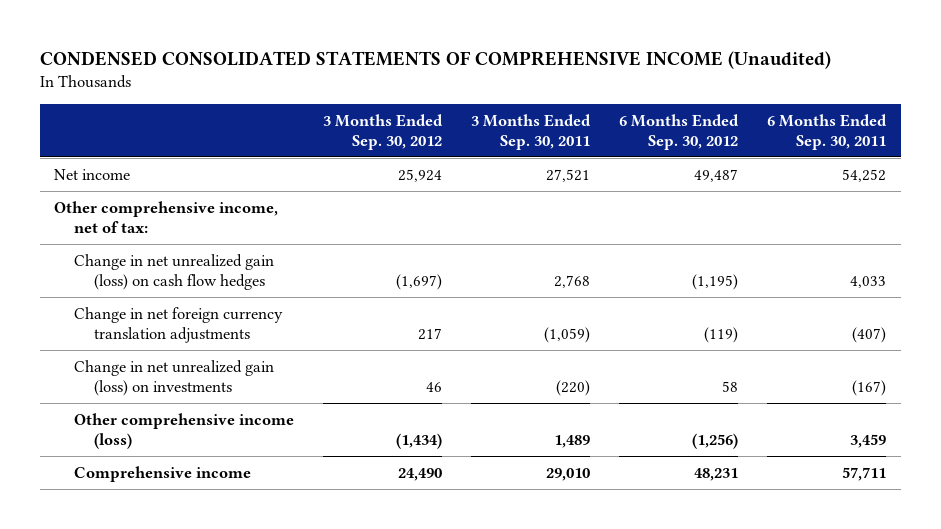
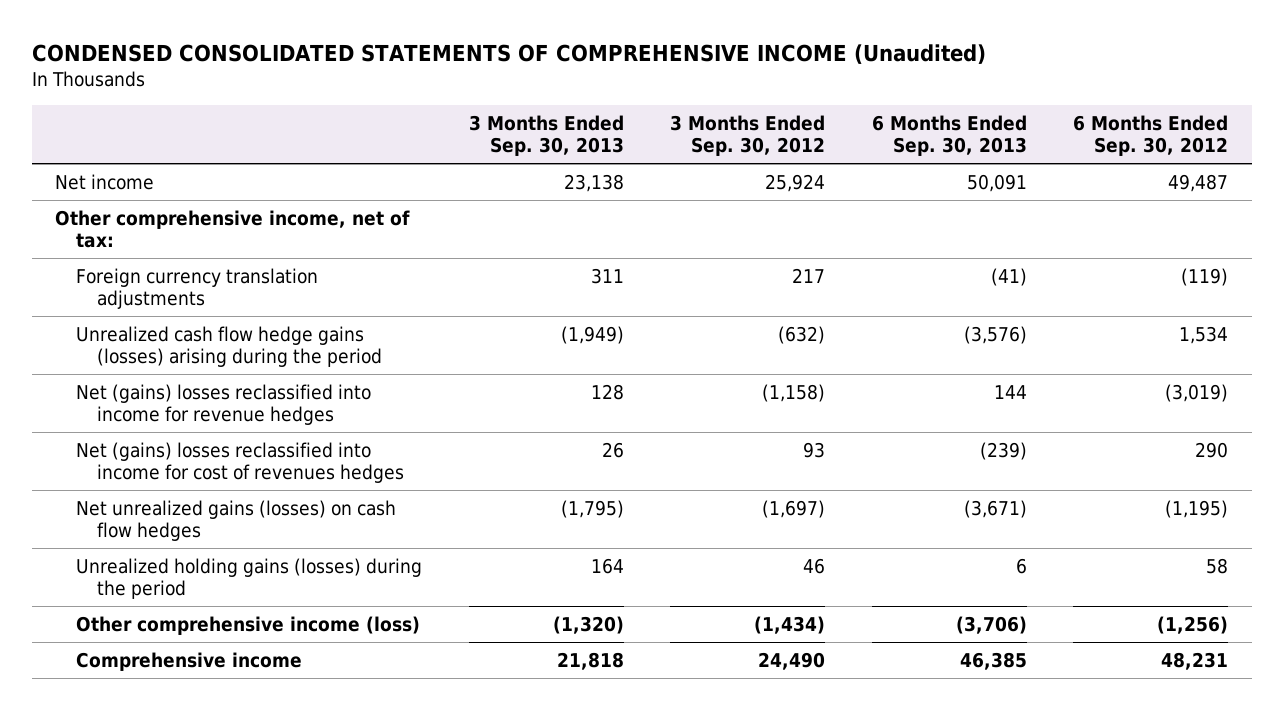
- | 3 Months Ended Sep. 30, 2012 | 3 Months Ended Sep. 30, 2011 | 6 Months Ended Sep. 30, 2012 | 6 Months Ended Sep. 30, 2011
+ | 3 Months Ended Sep. 30, 2013 | 3 Months Ended Sep. 30, 2012 | 6 Months Ended Sep. 30, 2013 | 6 Months Ended Sep. 30, 2012
- Change in net unrealized gain (loss) on cash flow hedges | (1,697) | 2,768 | (1,195) | 4,033
- Change in net foreign currency translation adjustments | 217 | (1,059) | (119) | (407)
- Change in net unrealized gain (loss) on investments | 46 | (220) | 58 | (167)
+ Foreign currency translation adjustments | 311 | 217 | (41) | (119)
+ Unrealized cash flow hedge gains (losses) arising during the period | (1,949) | (632) | (3,576) | 1,534
+ Net (gains) losses reclassified into income for revenue hedges | 128 | (1,158) | 144 | (3,019)
+ Net (gains) losses reclassified into income for cost of revenues hedges | 26 | 93 | (239) | 290
+ Net unrealized gains (losses) on cash flow hedges | (1,795) | (1,697) | (3,671) | (1,195)
+ Unrealized holding gains (losses) during the period | 164 | 46 | 6 | 58

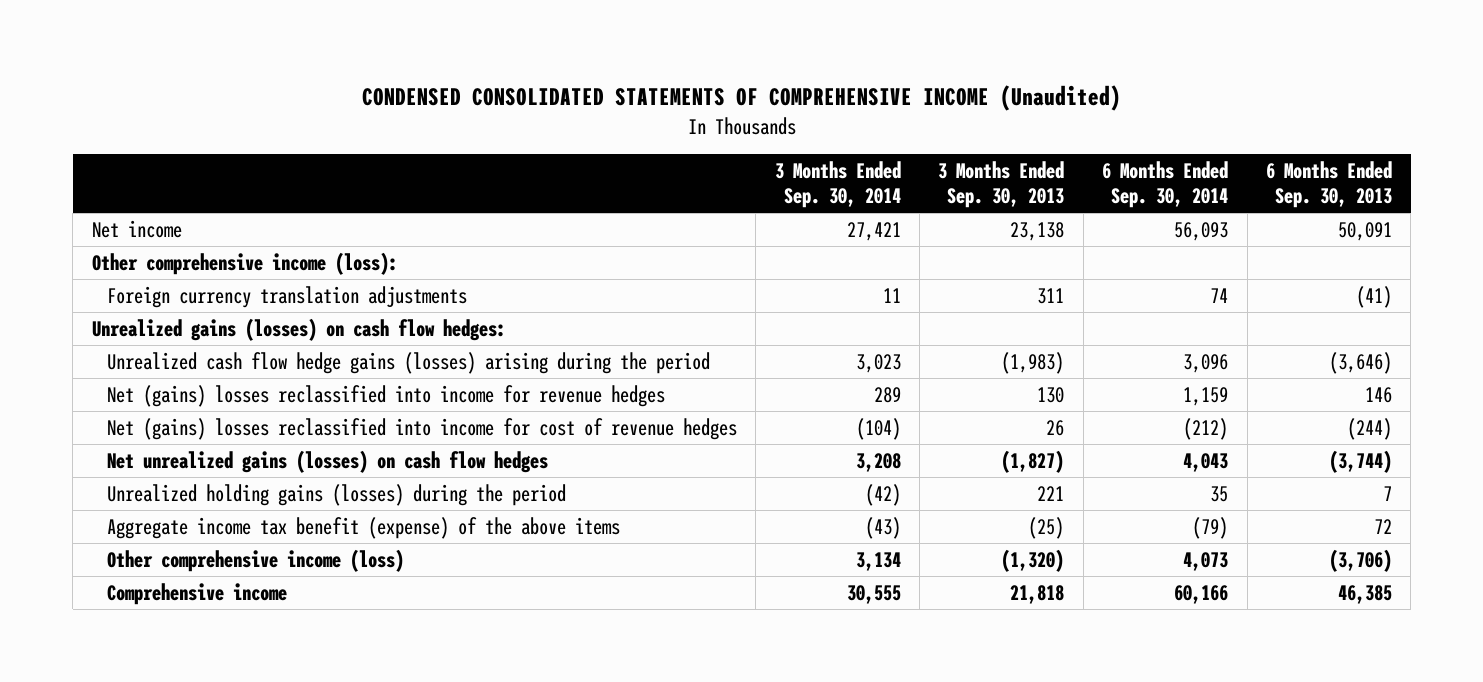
- | 3 Months Ended Sep. 30, 2013 | 3 Months Ended Sep. 30, 2012 | 6 Months Ended Sep. 30, 2013 | 6 Months Ended Sep. 30, 2012
+ | 3 Months Ended Sep. 30, 2014 | 3 Months Ended Sep. 30, 2013 | 6 Months Ended Sep. 30, 2014 | 6 Months Ended Sep. 30, 2013
- Other comprehensive income, net of tax:
+ Other comprehensive income (loss):
- Unrealized cash flow hedge gains (losses) arising during the period | (1,949) | (632) | (3,576) | 1,534
- Net (gains) losses reclassified into income for revenue hedges | 128 | (1,158) | 144 | (3,019)
- Net (gains) losses reclassified into income for cost of revenues hedges | 26 | 93 | (239) | 290
- Net unrealized gains (losses) on cash flow hedges | (1,795) | (1,697) | (3,671) | (1,195)
- Unrealized holding gains (losses) during the period | 164 | 46 | 6 | 58
+ Unrealized gains (losses) on cash flow hedges:
+ Unrealized cash flow hedge gains (losses) arising during the period | 3,023 | (1,983) | 3,096 | (3,646)
+ Net (gains) losses reclassified into income for revenue hedges | 289 | 130 | 1,159 | 146
+ Net (gains) losses reclassified into income for cost of revenue hedges | (104) | 26 | (212) | (244)
+ Net unrealized gains (losses) on cash flow hedges | 3,208 | (1,827) | 4,043 | (3,744)
+ Unrealized holding gains (losses) during the period | (42) | 221 | 35 | 7
+ Aggregate income tax benefit (expense) of the above items | (43) | (25) | (79) | 72

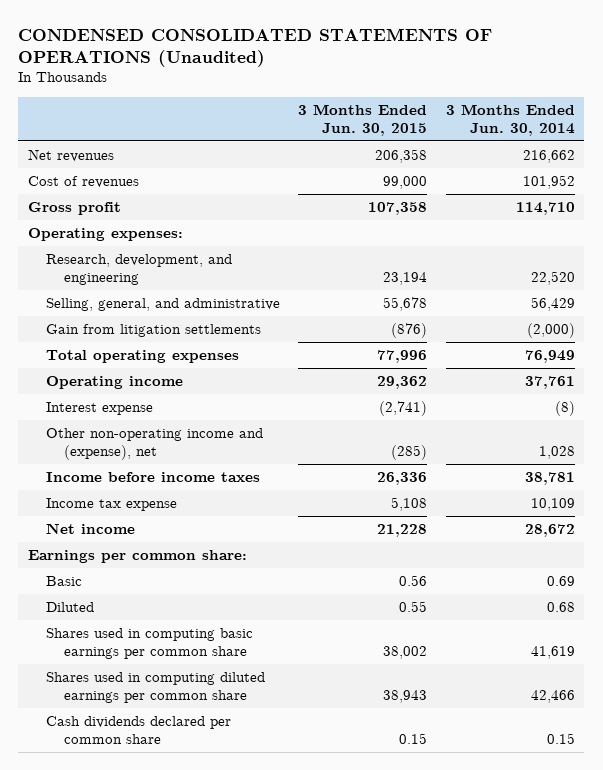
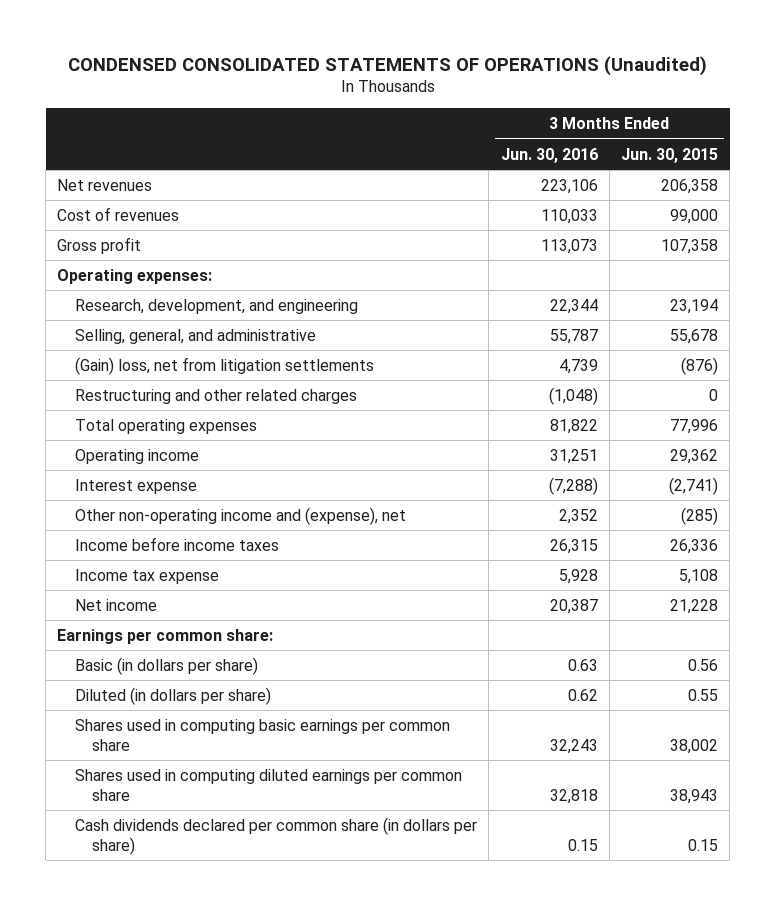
- | 3 Months Ended Jun. 30, 2015 | 3 Months Ended Jun. 30, 2014
+ | 3 Months Ended Jun. 30, 2016 | 3 Months Ended Jun. 30, 2015
- Gain from litigation settlements | (876) | (2,000)
+ (Gain) loss, net from litigation settlements | 4,739 | (876)
+ Restructuring and other related charges | (1,048) | 0
- Basic | 0.56 | 0.69
- Diluted | 0.55 | 0.68
+ Basic (in dollars per share) | 0.63 | 0.56
+ Diluted (in dollars per share) | 0.62 | 0.55
- Cash dividends declared per common share | 0.15 | 0.15
+ Cash dividends declared per common share (in dollars per share) | 0.15 | 0.15

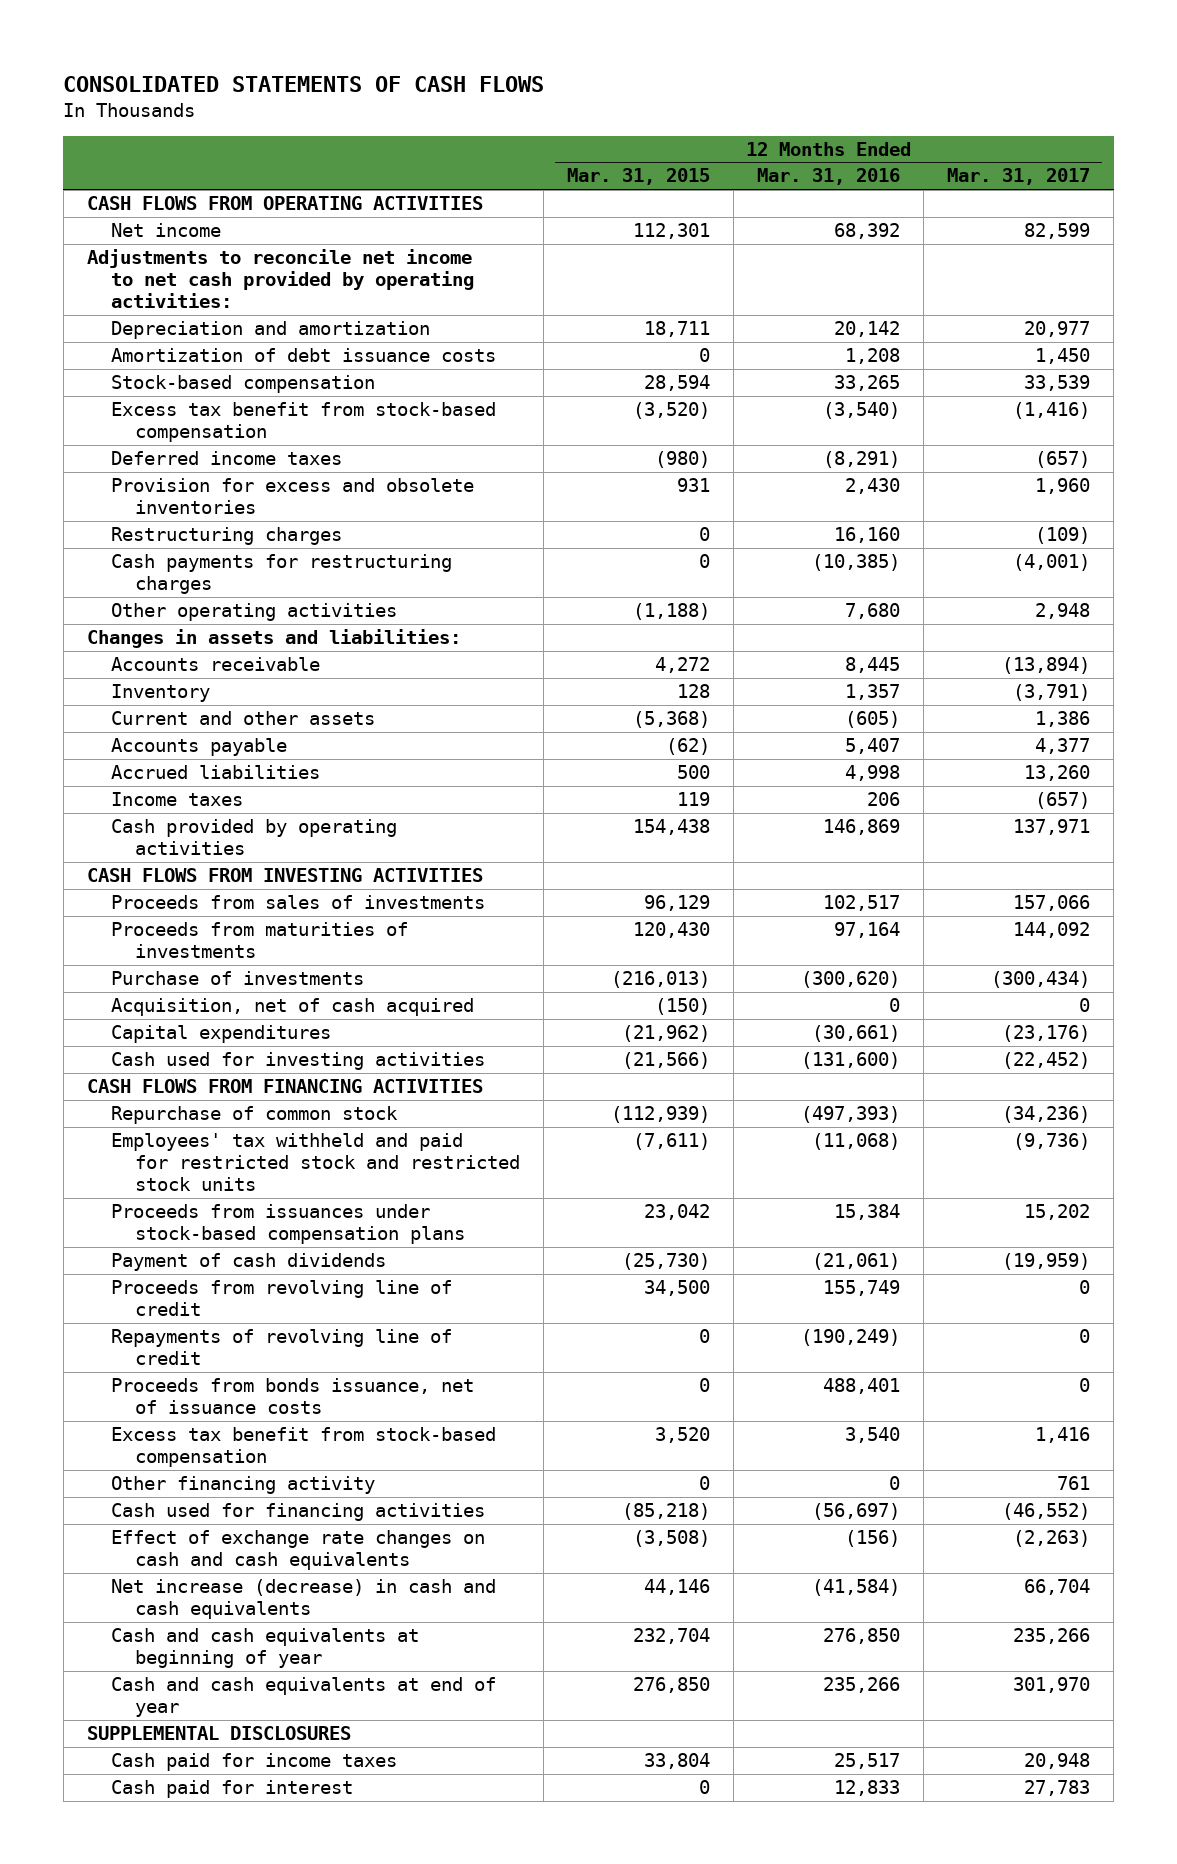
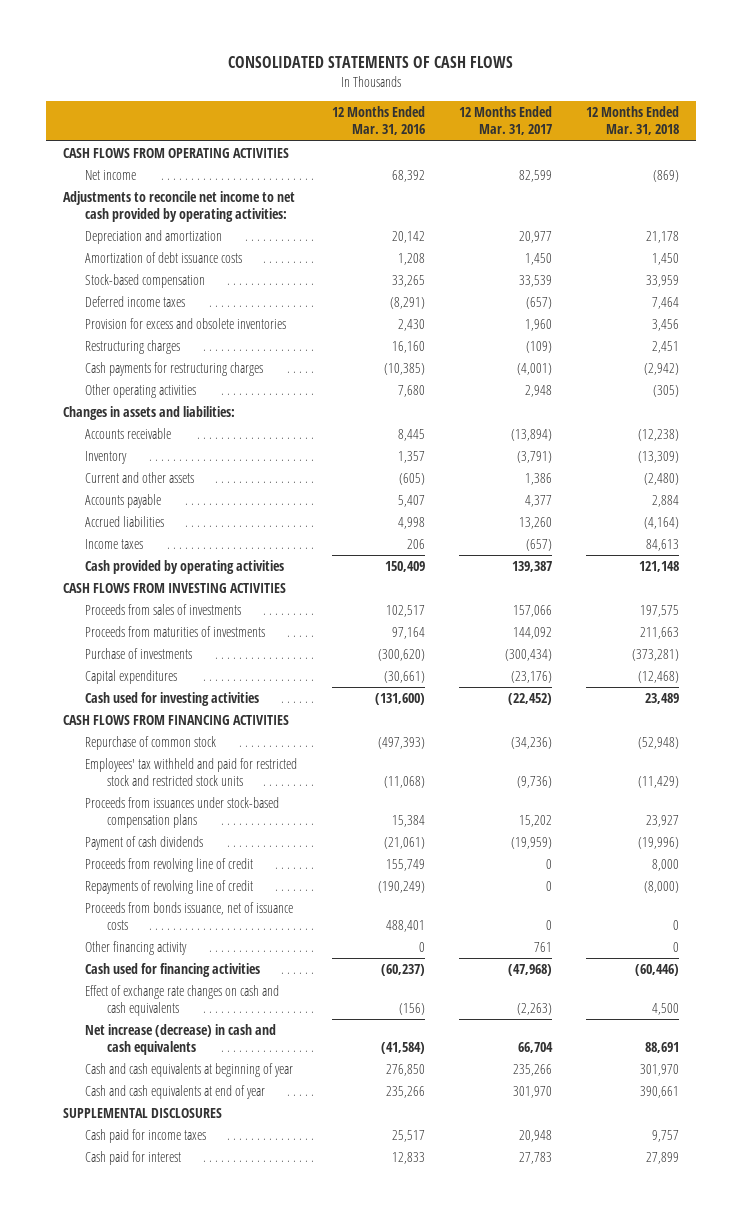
- | 12 Months Ended Mar. 31, 2015 | 12 Months Ended Mar. 31, 2016 | 12 Months Ended Mar. 31, 2017
+ | 12 Months Ended Mar. 31, 2016 | 12 Months Ended Mar. 31, 2017 | 12 Months Ended Mar. 31, 2018
- Excess tax benefit from stock-based compensation | (3,520) | (3,540) | (1,416)
- Cash provided by operating activities | 154,438 | 146,869 | 137,971
+ Cash provided by operating activities | 150,409 | 139,387 | 121,148
- Acquisition, net of cash acquired | (150) | 0 | 0
- Excess tax benefit from stock-based compensation | 3,520 | 3,540 | 1,416
- Cash used for financing activities | (85,218) | (56,697) | (46,552)
+ Cash used for financing activities | (60,237) | (47,968) | (60,446)

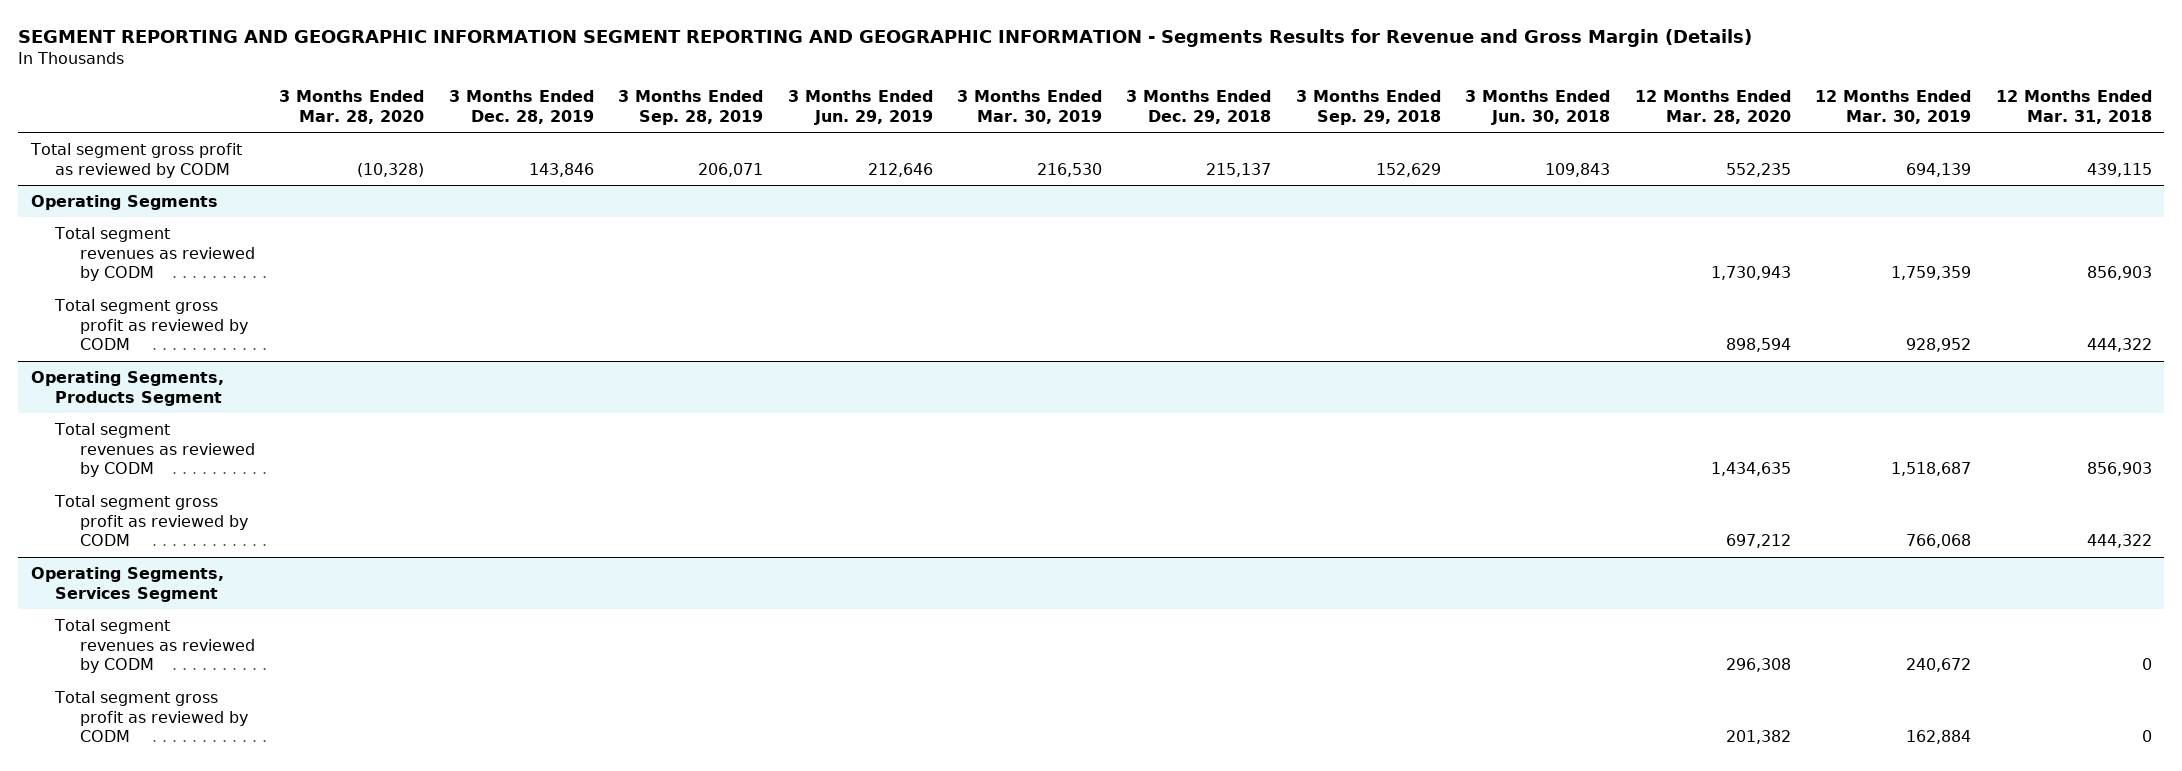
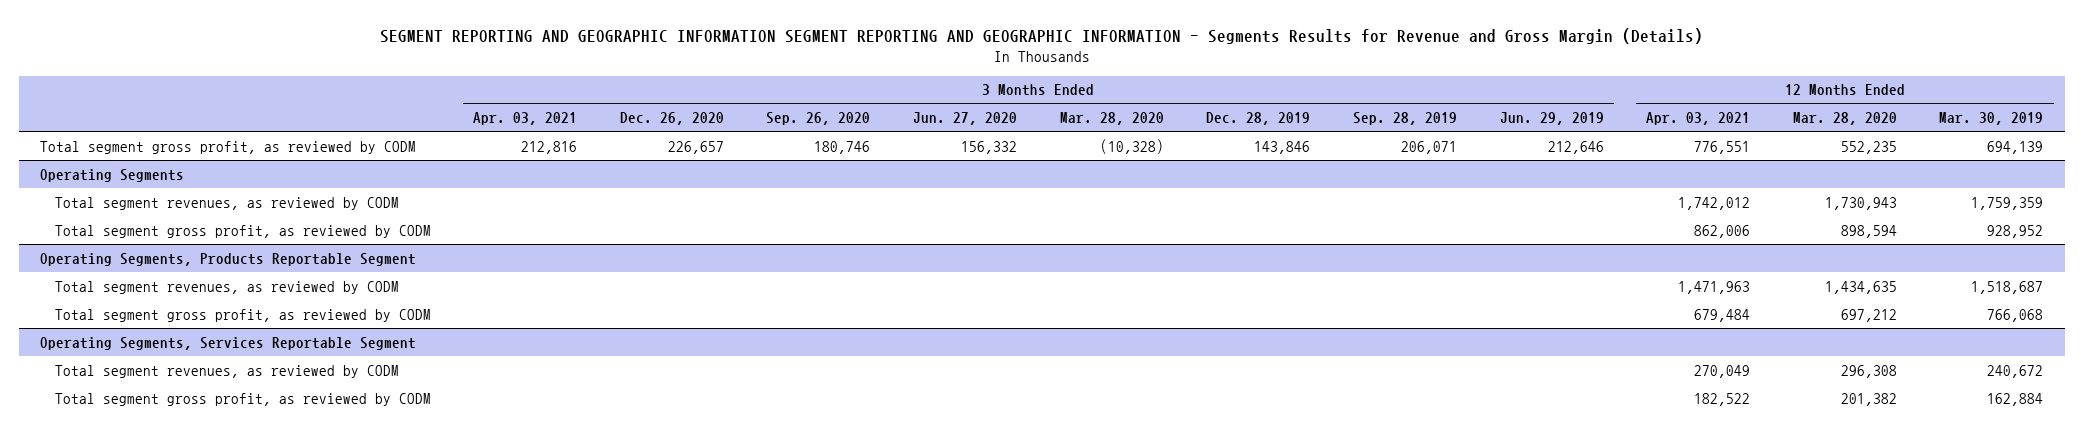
- | 3 Months Ended Mar. 28, 2020 | 3 Months Ended Dec. 28, 2019 | 3 Months Ended Sep. 28, 2019 | 3 Months Ended Jun. 29, 2019 | 3 Months Ended Mar. 30, 2019 | 3 Months Ended Dec. 29, 2018 | 3 Months Ended Sep. 29, 2018 | 3 Months Ended Jun. 30, 2018 | 12 Months Ended Mar. 28, 2020 | 12 Months Ended Mar. 30, 2019 | 12 Months Ended Mar. 31, 2018
+ | 3 Months Ended Apr. 03, 2021 | 3 Months Ended Dec. 26, 2020 | 3 Months Ended Sep. 26, 2020 | 3 Months Ended Jun. 27, 2020 | 3 Months Ended Mar. 28, 2020 | 3 Months Ended Dec. 28, 2019 | 3 Months Ended Sep. 28, 2019 | 3 Months Ended Jun. 29, 2019 | 12 Months Ended Apr. 03, 2021 | 12 Months Ended Mar. 28, 2020 | 12 Months Ended Mar. 30, 2019
- Total segment gross profit as reviewed by CODM | (10,328) | 143,846 | 206,071 | 212,646 | 216,530 | 215,137 | 152,629 | 109,843 | 552,235 | 694,139 | 439,115
+ Total segment gross profit, as reviewed by CODM | 212,816 | 226,657 | 180,746 | 156,332 | (10,328) | 143,846 | 206,071 | 212,646 | 776,551 | 552,235 | 694,139
@ Operating Segments
- Total segment revenues as reviewed by CODM | | | | | | | | | 1,730,943 | 1,759,359 | 856,903
- Total segment gross profit as reviewed by CODM | | | | | | | | | 898,594 | 928,952 | 444,322
- Operating Segments, Products Segment
- Total segment revenues as reviewed by CODM | | | | | | | | | 1,434,635 | 1,518,687 | 856,903
- Total segment gross profit as reviewed by CODM | | | | | | | | | 697,212 | 766,068 | 444,322
- Operating Segments, Services Segment
- Total segment revenues as reviewed by CODM | | | | | | | | | 296,308 | 240,672 | 0
- Total segment gross profit as reviewed by CODM | | | | | | | | | 201,382 | 162,884 | 0
@ Operating Segments
+ Total segment revenues, as reviewed by CODM | | | | | | | | | 1,742,012 | 1,730,943 | 1,759,359
+ Total segment gross profit, as reviewed by CODM | | | | | | | | | 862,006 | 898,594 | 928,952
+ Operating Segments, Products Reportable Segment
+ Total segment revenues, as reviewed by CODM | | | | | | | | | 1,471,963 | 1,434,635 | 1,518,687
+ Total segment gross profit, as reviewed by CODM | | | | | | | | | 679,484 | 697,212 | 766,068
+ Operating Segments, Services Reportable Segment
+ Total segment revenues, as reviewed by CODM | | | | | | | | | 270,049 | 296,308 | 240,672
+ Total segment gross profit, as reviewed by CODM | | | | | | | | | 182,522 | 201,382 | 162,884

